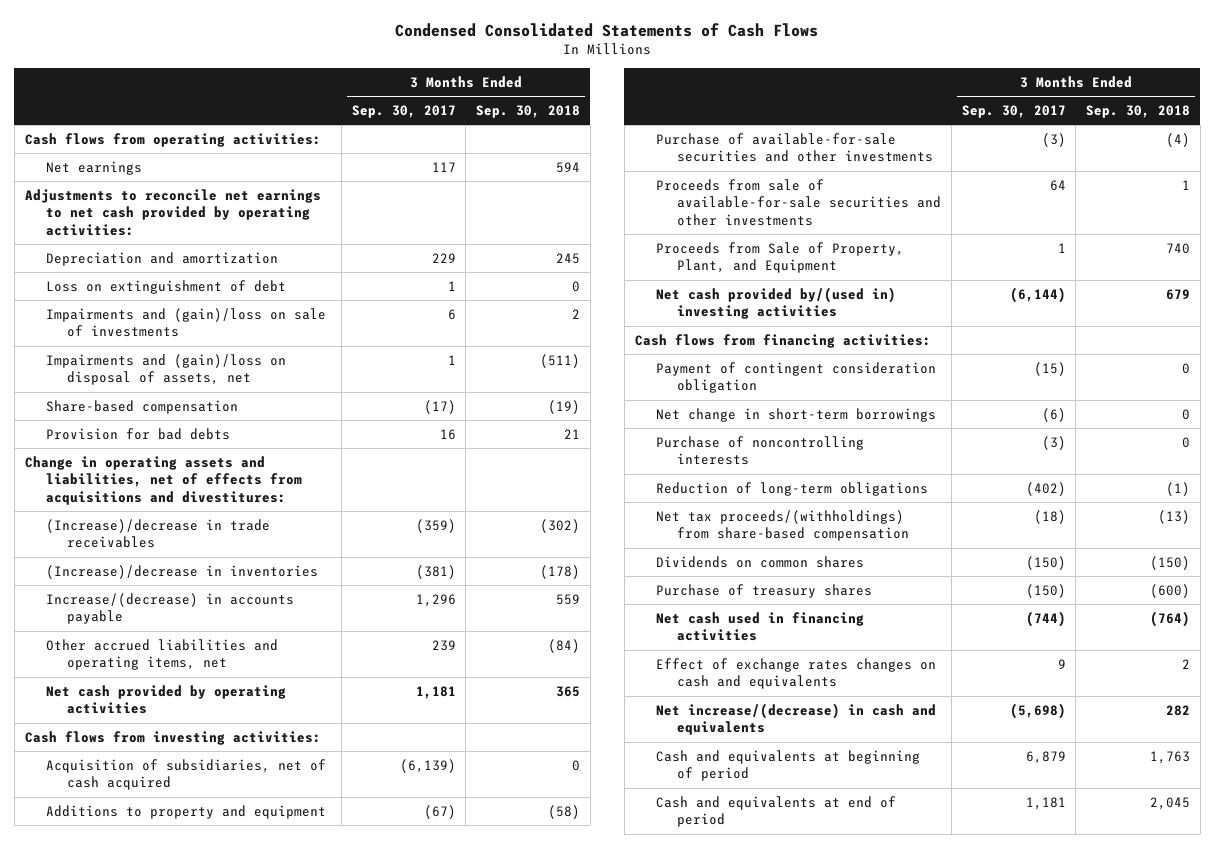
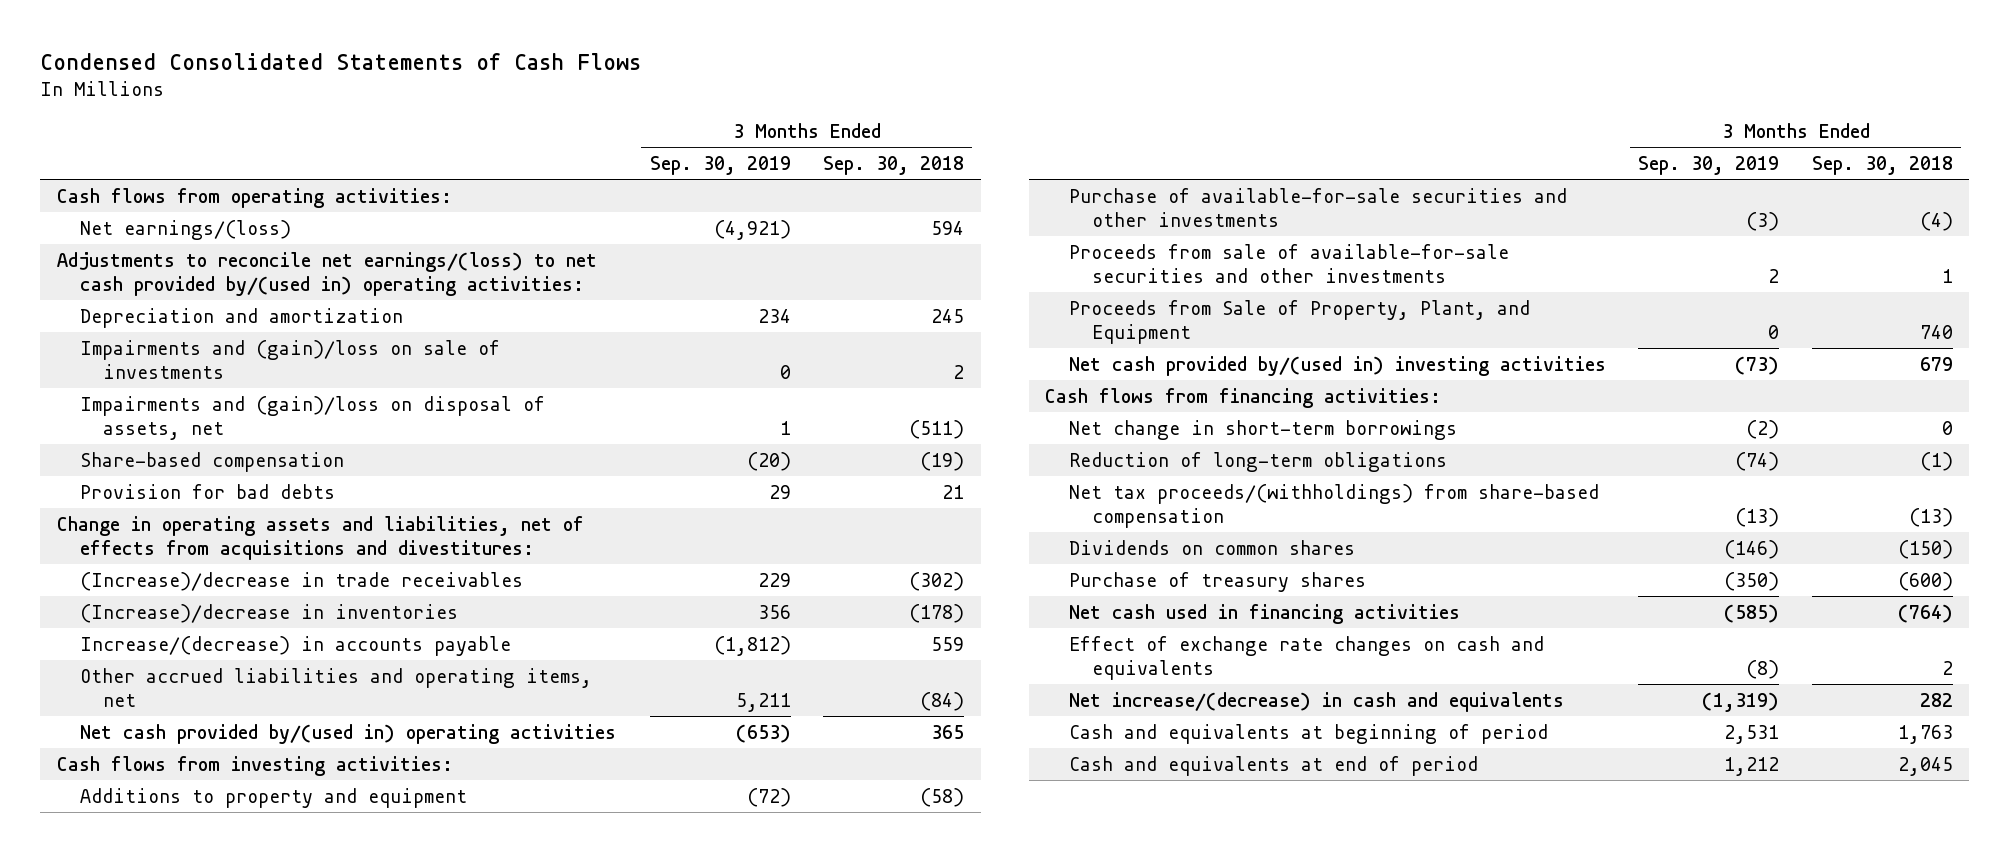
- | 3 Months Ended Sep. 30, 2017 | 3 Months Ended Sep. 30, 2018
+ | 3 Months Ended Sep. 30, 2019 | 3 Months Ended Sep. 30, 2018
- Net earnings | 117 | 594
- Adjustments to reconcile net earnings to net cash provided by operating activities:
+ Net earnings/(loss) | (4,921) | 594
+ Adjustments to reconcile net earnings/(loss) to net cash provided by/(used in) operating activities:
- Loss on extinguishment of debt | 1 | 0
- Net cash provided by operating activities | 1,181 | 365
+ Net cash provided by/(used in) operating activities | (653) | 365
- Acquisition of subsidiaries, net of cash acquired | (6,139) | 0
- Payment of contingent consideration obligation | (15) | 0
- Purchase of noncontrolling interests | (3) | 0
- Effect of exchange rates changes on cash and equivalents | 9 | 2
+ Effect of exchange rate changes on cash and equivalents | (8) | 2

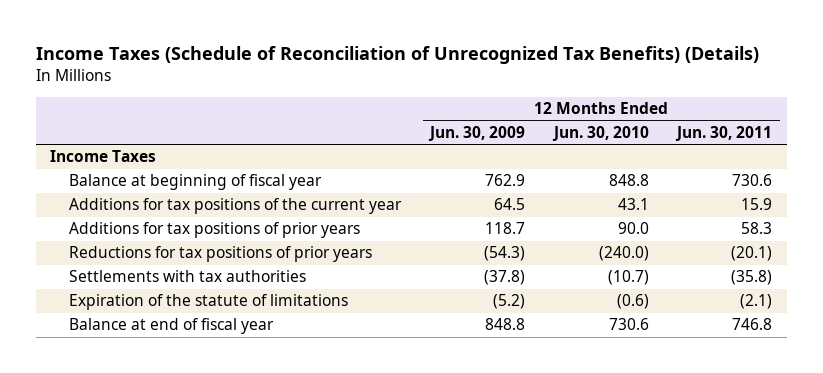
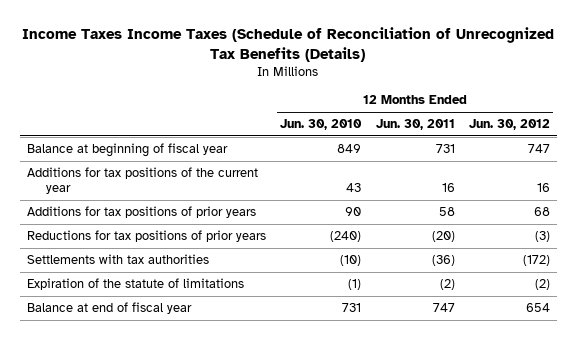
- Income Taxes (Schedule of Reconciliation of Unrecognized Tax Benefits) (Details)
+ Income Taxes Income Taxes (Schedule of Reconciliation of Unrecognized Tax Benefits (Details)
- | 12 Months Ended Jun. 30, 2009 | 12 Months Ended Jun. 30, 2010 | 12 Months Ended Jun. 30, 2011
+ | 12 Months Ended Jun. 30, 2010 | 12 Months Ended Jun. 30, 2011 | 12 Months Ended Jun. 30, 2012
- Income Taxes
- Balance at beginning of fiscal year | 762.9 | 848.8 | 730.6
- Additions for tax positions of the current year | 64.5 | 43.1 | 15.9
- Additions for tax positions of prior years | 118.7 | 90.0 | 58.3
- Reductions for tax positions of prior years | (54.3) | (240.0) | (20.1)
- Settlements with tax authorities | (37.8) | (10.7) | (35.8)
- Expiration of the statute of limitations | (5.2) | (0.6) | (2.1)
- Balance at end of fiscal year | 848.8 | 730.6 | 746.8
+ Balance at beginning of fiscal year | 849 | 731 | 747
+ Additions for tax positions of the current year | 43 | 16 | 16
+ Additions for tax positions of prior years | 90 | 58 | 68
+ Reductions for tax positions of prior years | (240) | (20) | (3)
+ Settlements with tax authorities | (10) | (36) | (172)
+ Expiration of the statute of limitations | (1) | (2) | (2)
+ Balance at end of fiscal year | 731 | 747 | 654

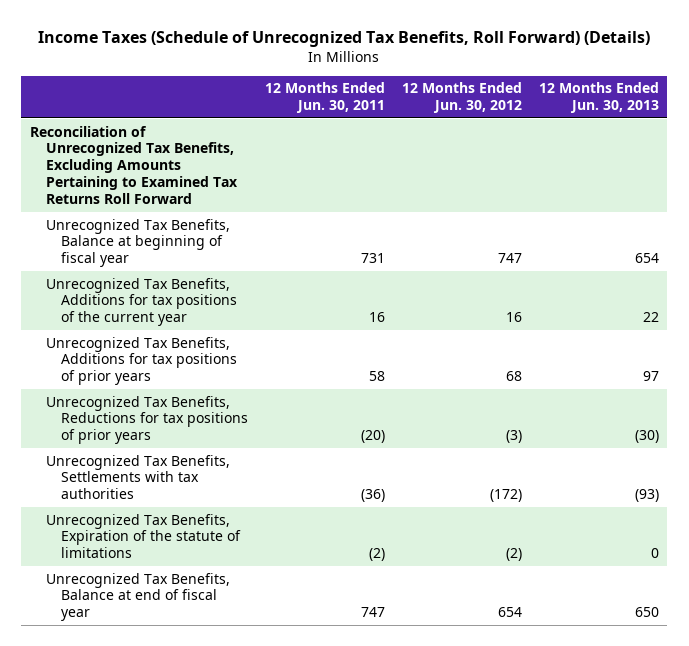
- Income Taxes Income Taxes (Schedule of Reconciliation of Unrecognized Tax Benefits (Details)
+ Income Taxes (Schedule of Unrecognized Tax Benefits, Roll Forward) (Details)
- | 12 Months Ended Jun. 30, 2010 | 12 Months Ended Jun. 30, 2011 | 12 Months Ended Jun. 30, 2012
+ | 12 Months Ended Jun. 30, 2011 | 12 Months Ended Jun. 30, 2012 | 12 Months Ended Jun. 30, 2013
- Balance at beginning of fiscal year | 849 | 731 | 747
- Additions for tax positions of the current year | 43 | 16 | 16
- Additions for tax positions of prior years | 90 | 58 | 68
- Reductions for tax positions of prior years | (240) | (20) | (3)
- Settlements with tax authorities | (10) | (36) | (172)
- Expiration of the statute of limitations | (1) | (2) | (2)
- Balance at end of fiscal year | 731 | 747 | 654
+ Reconciliation of Unrecognized Tax Benefits, Excluding Amounts Pertaining to Examined Tax Returns Roll Forward
+ Unrecognized Tax Benefits, Balance at beginning of fiscal year | 731 | 747 | 654
+ Unrecognized Tax Benefits, Additions for tax positions of the current year | 16 | 16 | 22
+ Unrecognized Tax Benefits, Additions for tax positions of prior years | 58 | 68 | 97
+ Unrecognized Tax Benefits, Reductions for tax positions of prior years | (20) | (3) | (30)
+ Unrecognized Tax Benefits, Settlements with tax authorities | (36) | (172) | (93)
+ Unrecognized Tax Benefits, Expiration of the statute of limitations | (2) | (2) | 0
+ Unrecognized Tax Benefits, Balance at end of fiscal year | 747 | 654 | 650

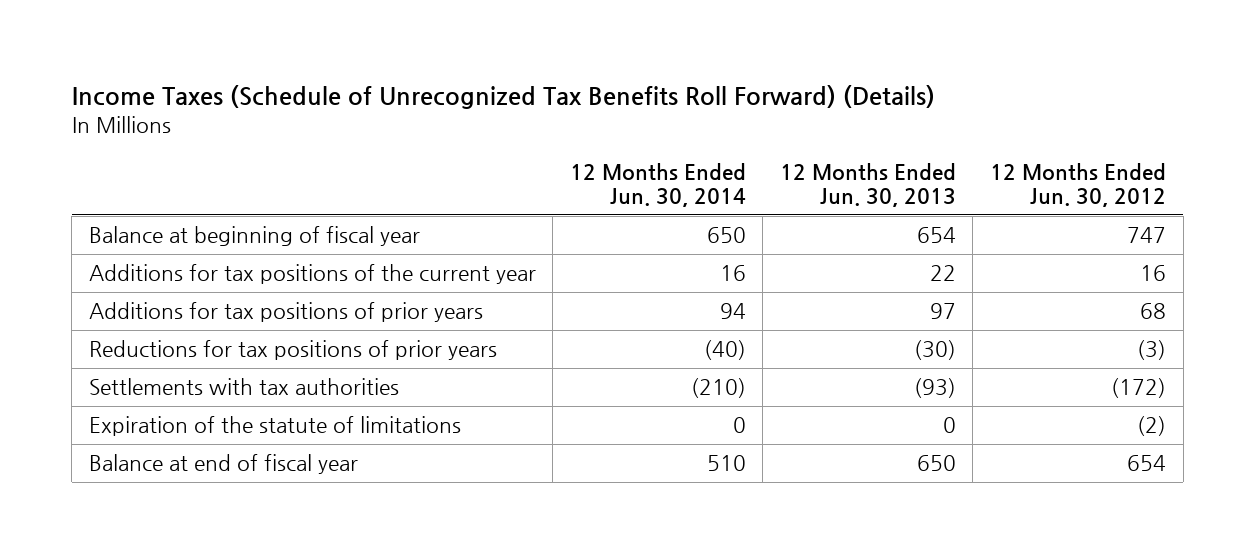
- Income Taxes (Schedule of Unrecognized Tax Benefits, Roll Forward) (Details)
+ Income Taxes (Schedule of Unrecognized Tax Benefits Roll Forward) (Details)
- | 12 Months Ended Jun. 30, 2011 | 12 Months Ended Jun. 30, 2012 | 12 Months Ended Jun. 30, 2013
+ | 12 Months Ended Jun. 30, 2014 | 12 Months Ended Jun. 30, 2013 | 12 Months Ended Jun. 30, 2012
- Reconciliation of Unrecognized Tax Benefits, Excluding Amounts Pertaining to Examined Tax Returns Roll Forward
- Unrecognized Tax Benefits, Balance at beginning of fiscal year | 731 | 747 | 654
- Unrecognized Tax Benefits, Additions for tax positions of the current year | 16 | 16 | 22
- Unrecognized Tax Benefits, Additions for tax positions of prior years | 58 | 68 | 97
- Unrecognized Tax Benefits, Reductions for tax positions of prior years | (20) | (3) | (30)
- Unrecognized Tax Benefits, Settlements with tax authorities | (36) | (172) | (93)
- Unrecognized Tax Benefits, Expiration of the statute of limitations | (2) | (2) | 0
- Unrecognized Tax Benefits, Balance at end of fiscal year | 747 | 654 | 650
+ Balance at beginning of fiscal year | 650 | 654 | 747
+ Additions for tax positions of the current year | 16 | 22 | 16
+ Additions for tax positions of prior years | 94 | 97 | 68
+ Reductions for tax positions of prior years | (40) | (30) | (3)
+ Settlements with tax authorities | (210) | (93) | (172)
+ Expiration of the statute of limitations | 0 | 0 | (2)
+ Balance at end of fiscal year | 510 | 650 | 654

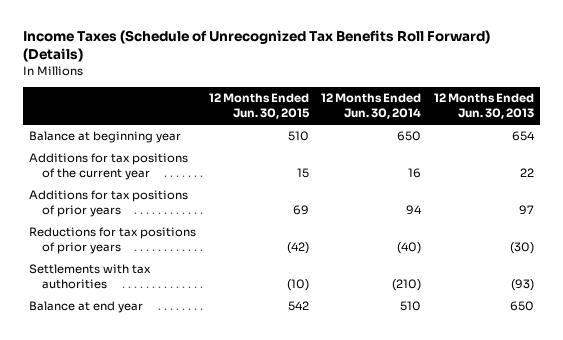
- | 12 Months Ended Jun. 30, 2014 | 12 Months Ended Jun. 30, 2013 | 12 Months Ended Jun. 30, 2012
+ | 12 Months Ended Jun. 30, 2015 | 12 Months Ended Jun. 30, 2014 | 12 Months Ended Jun. 30, 2013
- Balance at beginning of fiscal year | 650 | 654 | 747
+ Balance at beginning year | 510 | 650 | 654
- Expiration of the statute of limitations | 0 | 0 | (2)
- Balance at end of fiscal year | 510 | 650 | 654
+ Balance at end year | 542 | 510 | 650

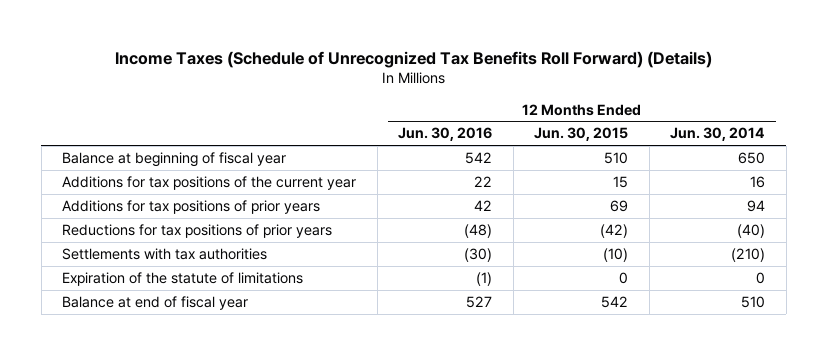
- | 12 Months Ended Jun. 30, 2015 | 12 Months Ended Jun. 30, 2014 | 12 Months Ended Jun. 30, 2013
+ | 12 Months Ended Jun. 30, 2016 | 12 Months Ended Jun. 30, 2015 | 12 Months Ended Jun. 30, 2014
- Balance at beginning year | 510 | 650 | 654
+ Balance at beginning of fiscal year | 542 | 510 | 650
- Balance at end year | 542 | 510 | 650
+ Expiration of the statute of limitations | (1) | 0 | 0
+ Balance at end of fiscal year | 527 | 542 | 510

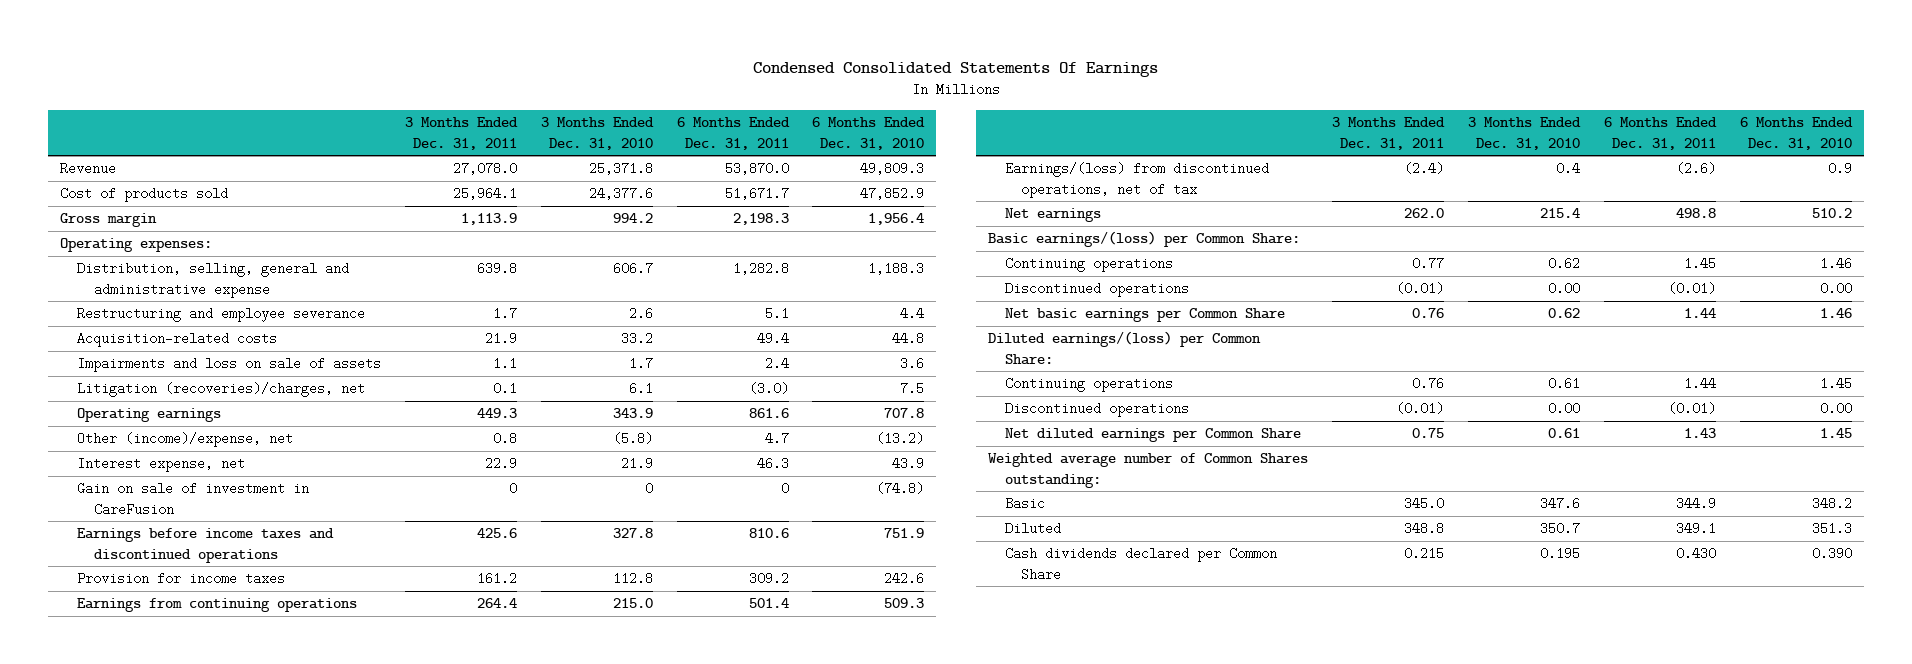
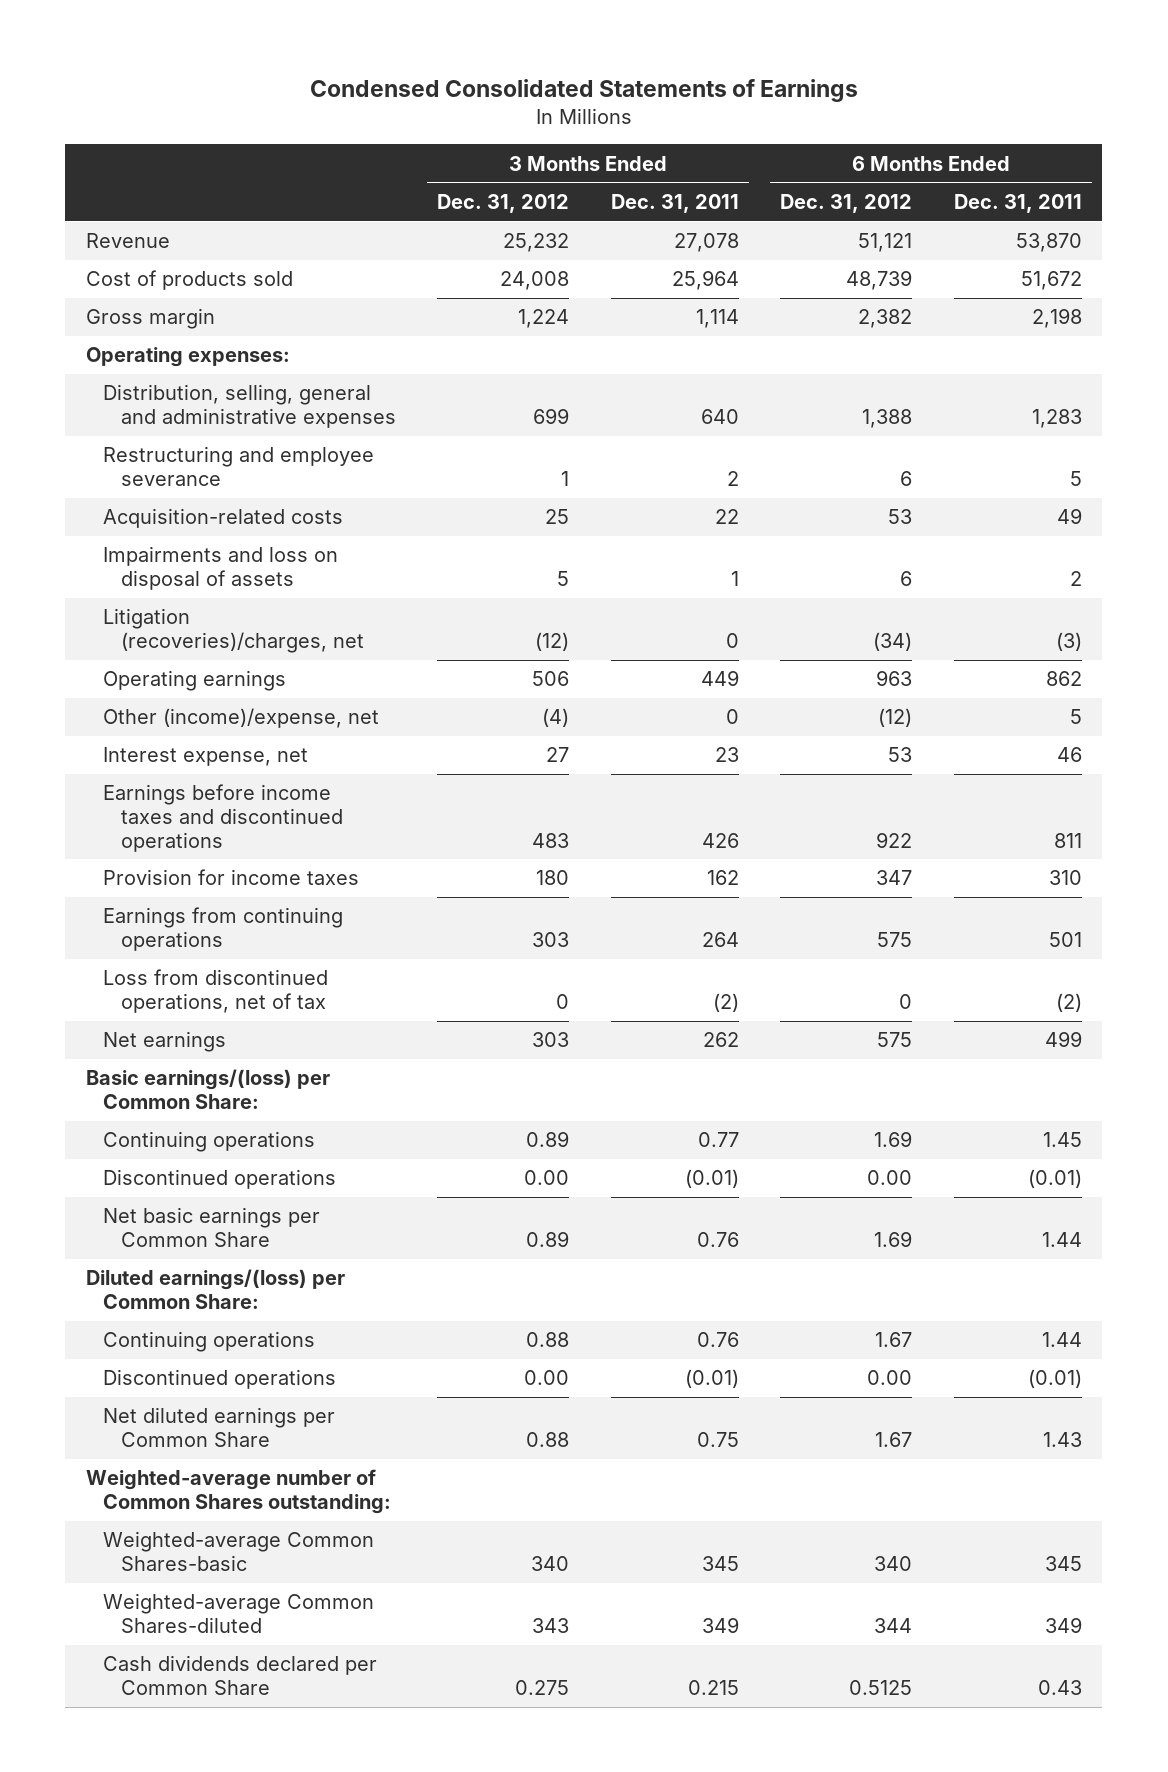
- Condensed Consolidated Statements Of Earnings
+ Condensed Consolidated Statements of Earnings
- | 3 Months Ended Dec. 31, 2011 | 3 Months Ended Dec. 31, 2010 | 6 Months Ended Dec. 31, 2011 | 6 Months Ended Dec. 31, 2010
+ | 3 Months Ended Dec. 31, 2012 | 3 Months Ended Dec. 31, 2011 | 6 Months Ended Dec. 31, 2012 | 6 Months Ended Dec. 31, 2011
- Revenue | 27,078.0 | 25,371.8 | 53,870.0 | 49,809.3
- Cost of products sold | 25,964.1 | 24,377.6 | 51,671.7 | 47,852.9
- Gross margin | 1,113.9 | 994.2 | 2,198.3 | 1,956.4
+ Revenue | 25,232 | 27,078 | 51,121 | 53,870
+ Cost of products sold | 24,008 | 25,964 | 48,739 | 51,672
+ Gross margin | 1,224 | 1,114 | 2,382 | 2,198
- Distribution, selling, general and administrative expense | 639.8 | 606.7 | 1,282.8 | 1,188.3
- Restructuring and employee severance | 1.7 | 2.6 | 5.1 | 4.4
- Acquisition-related costs | 21.9 | 33.2 | 49.4 | 44.8
- Impairments and loss on sale of assets | 1.1 | 1.7 | 2.4 | 3.6
- Litigation (recoveries)/charges, net | 0.1 | 6.1 | (3.0) | 7.5
- Operating earnings | 449.3 | 343.9 | 861.6 | 707.8
- Other (income)/expense, net | 0.8 | (5.8) | 4.7 | (13.2)
- Interest expense, net | 22.9 | 21.9 | 46.3 | 43.9
- Gain on sale of investment in CareFusion | 0 | 0 | 0 | (74.8)
- Earnings before income taxes and discontinued operations | 425.6 | 327.8 | 810.6 | 751.9
- Provision for income taxes | 161.2 | 112.8 | 309.2 | 242.6
- Earnings from continuing operations | 264.4 | 215.0 | 501.4 | 509.3
- Earnings/(loss) from discontinued operations, net of tax | (2.4) | 0.4 | (2.6) | 0.9
- Net earnings | 262.0 | 215.4 | 498.8 | 510.2
+ Distribution, selling, general and administrative expenses | 699 | 640 | 1,388 | 1,283
+ Restructuring and employee severance | 1 | 2 | 6 | 5
+ Acquisition-related costs | 25 | 22 | 53 | 49
+ Impairments and loss on disposal of assets | 5 | 1 | 6 | 2
+ Litigation (recoveries)/charges, net | (12) | 0 | (34) | (3)
+ Operating earnings | 506 | 449 | 963 | 862
+ Other (income)/expense, net | (4) | 0 | (12) | 5
+ Interest expense, net | 27 | 23 | 53 | 46
+ Earnings before income taxes and discontinued operations | 483 | 426 | 922 | 811
+ Provision for income taxes | 180 | 162 | 347 | 310
+ Earnings from continuing operations | 303 | 264 | 575 | 501
+ Loss from discontinued operations, net of tax | 0 | (2) | 0 | (2)
+ Net earnings | 303 | 262 | 575 | 499
- Weighted average number of Common Shares outstanding:
- Basic | 345.0 | 347.6 | 344.9 | 348.2
- Diluted | 348.8 | 350.7 | 349.1 | 351.3
- Cash dividends declared per Common Share | 0.215 | 0.195 | 0.430 | 0.390
+ Weighted-average number of Common Shares outstanding:
+ Weighted-average Common Shares-basic | 340 | 345 | 340 | 345
+ Weighted-average Common Shares-diluted | 343 | 349 | 344 | 349
+ Cash dividends declared per Common Share | 0.275 | 0.215 | 0.5125 | 0.43

